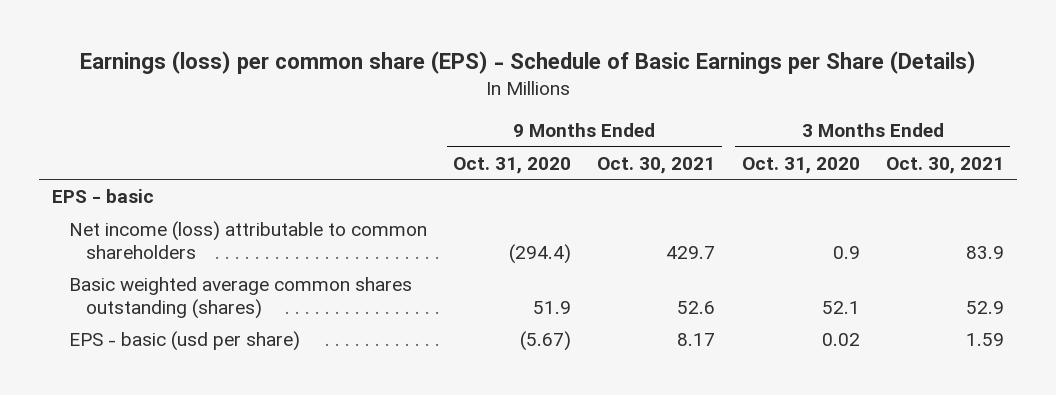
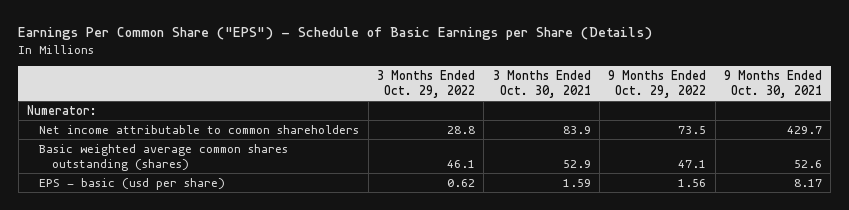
- Earnings (loss) per common share (EPS) - Schedule of Basic Earnings per Share (Details)
+ Earnings Per Common Share ("EPS") - Schedule of Basic Earnings per Share (Details)
- | 9 Months Ended Oct. 31, 2020 | 9 Months Ended Oct. 30, 2021 | 3 Months Ended Oct. 31, 2020 | 3 Months Ended Oct. 30, 2021
+ | 3 Months Ended Oct. 29, 2022 | 3 Months Ended Oct. 30, 2021 | 9 Months Ended Oct. 29, 2022 | 9 Months Ended Oct. 30, 2021
- EPS - basic
- Net income (loss) attributable to common shareholders | (294.4) | 429.7 | 0.9 | 83.9
+ Numerator:
+ Net income attributable to common shareholders | 28.8 | 83.9 | 73.5 | 429.7

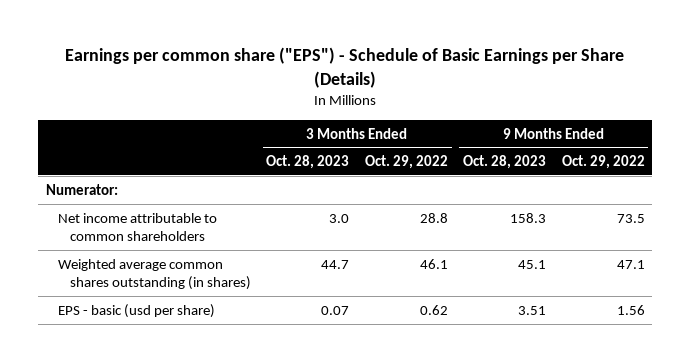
- Earnings Per Common Share ("EPS") - Schedule of Basic Earnings per Share (Details)
+ Earnings per common share ("EPS") - Schedule of Basic Earnings per Share (Details)
- | 3 Months Ended Oct. 29, 2022 | 3 Months Ended Oct. 30, 2021 | 9 Months Ended Oct. 29, 2022 | 9 Months Ended Oct. 30, 2021
+ | 3 Months Ended Oct. 28, 2023 | 3 Months Ended Oct. 29, 2022 | 9 Months Ended Oct. 28, 2023 | 9 Months Ended Oct. 29, 2022
- Basic weighted average common shares outstanding (shares) | 46.1 | 52.9 | 47.1 | 52.6
+ Weighted average common shares outstanding (in shares) | 44.7 | 46.1 | 45.1 | 47.1

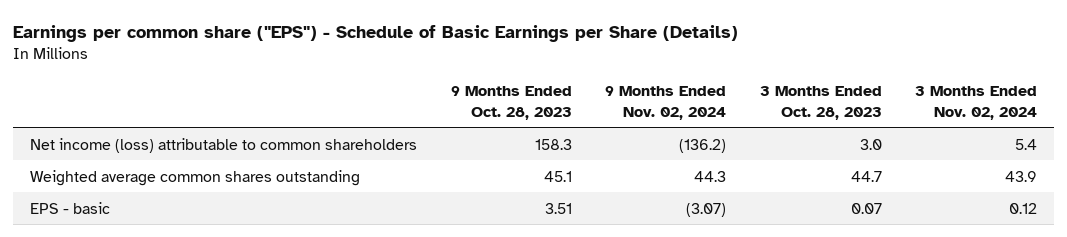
- | 3 Months Ended Oct. 28, 2023 | 3 Months Ended Oct. 29, 2022 | 9 Months Ended Oct. 28, 2023 | 9 Months Ended Oct. 29, 2022
+ | 9 Months Ended Oct. 28, 2023 | 9 Months Ended Nov. 02, 2024 | 3 Months Ended Oct. 28, 2023 | 3 Months Ended Nov. 02, 2024
- Numerator:
- Net income attributable to common shareholders | 3.0 | 28.8 | 158.3 | 73.5
- Weighted average common shares outstanding (in shares) | 44.7 | 46.1 | 45.1 | 47.1
- EPS - basic (usd per share) | 0.07 | 0.62 | 3.51 | 1.56
+ Net income (loss) attributable to common shareholders | 158.3 | (136.2) | 3.0 | 5.4
+ Weighted average common shares outstanding | 45.1 | 44.3 | 44.7 | 43.9
+ EPS - basic | 3.51 | (3.07) | 0.07 | 0.12

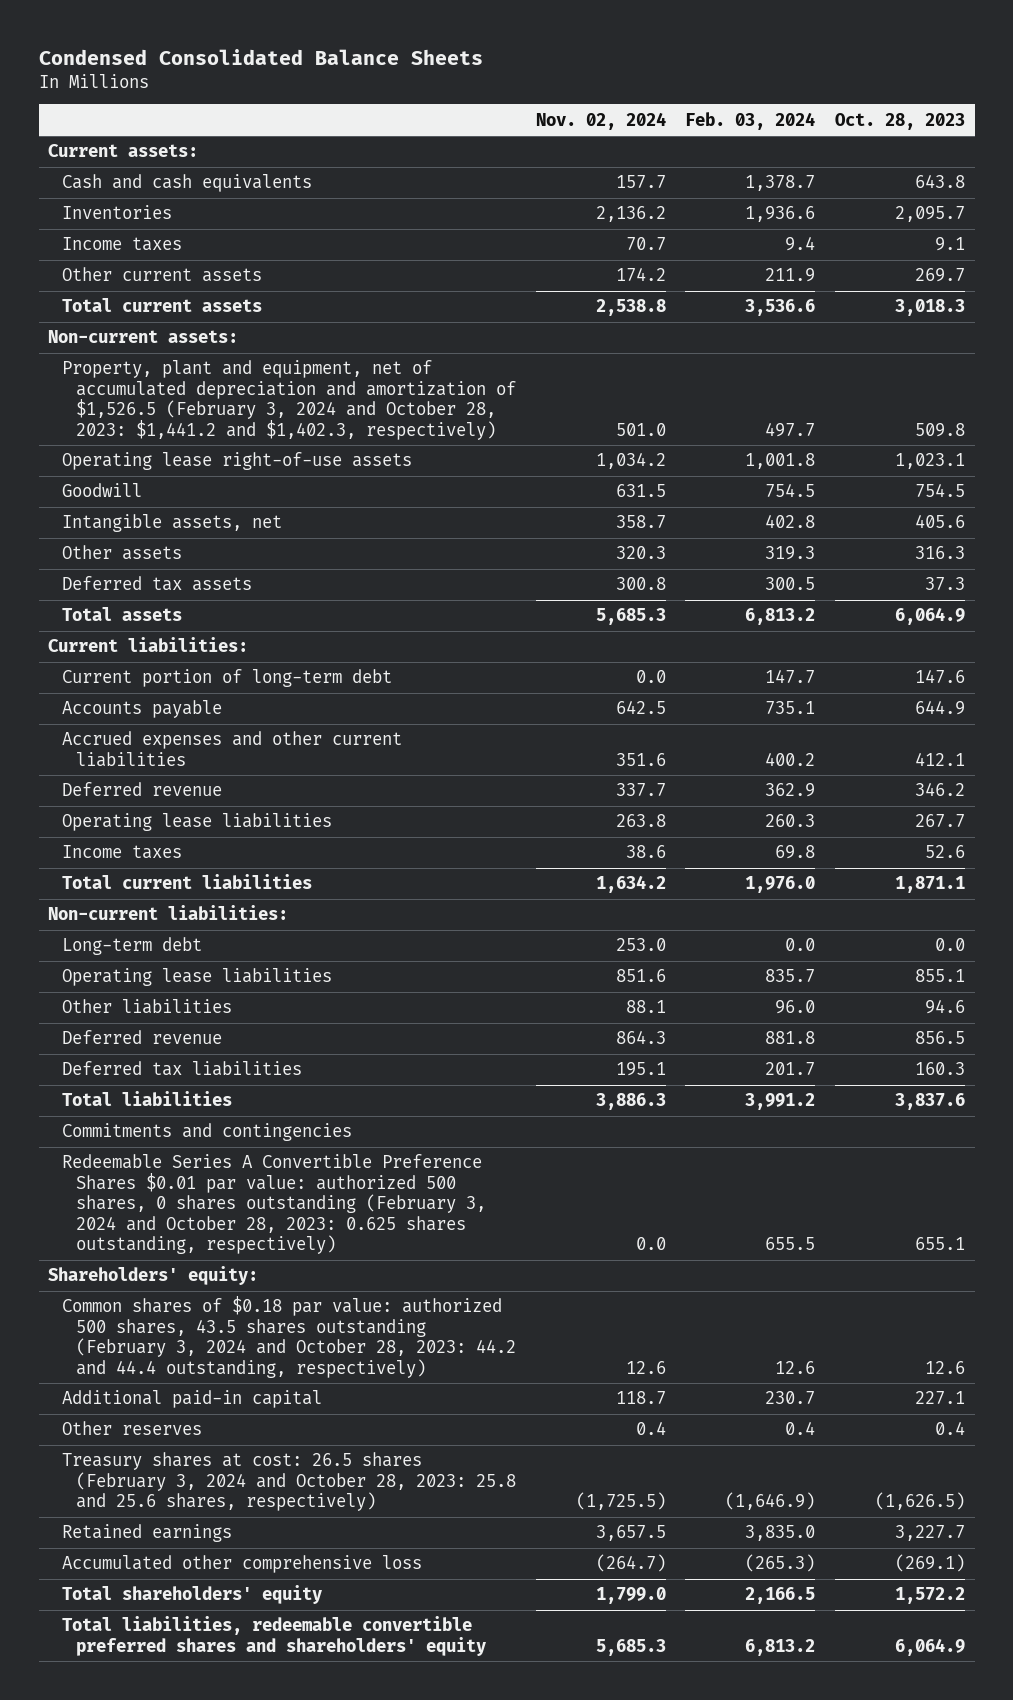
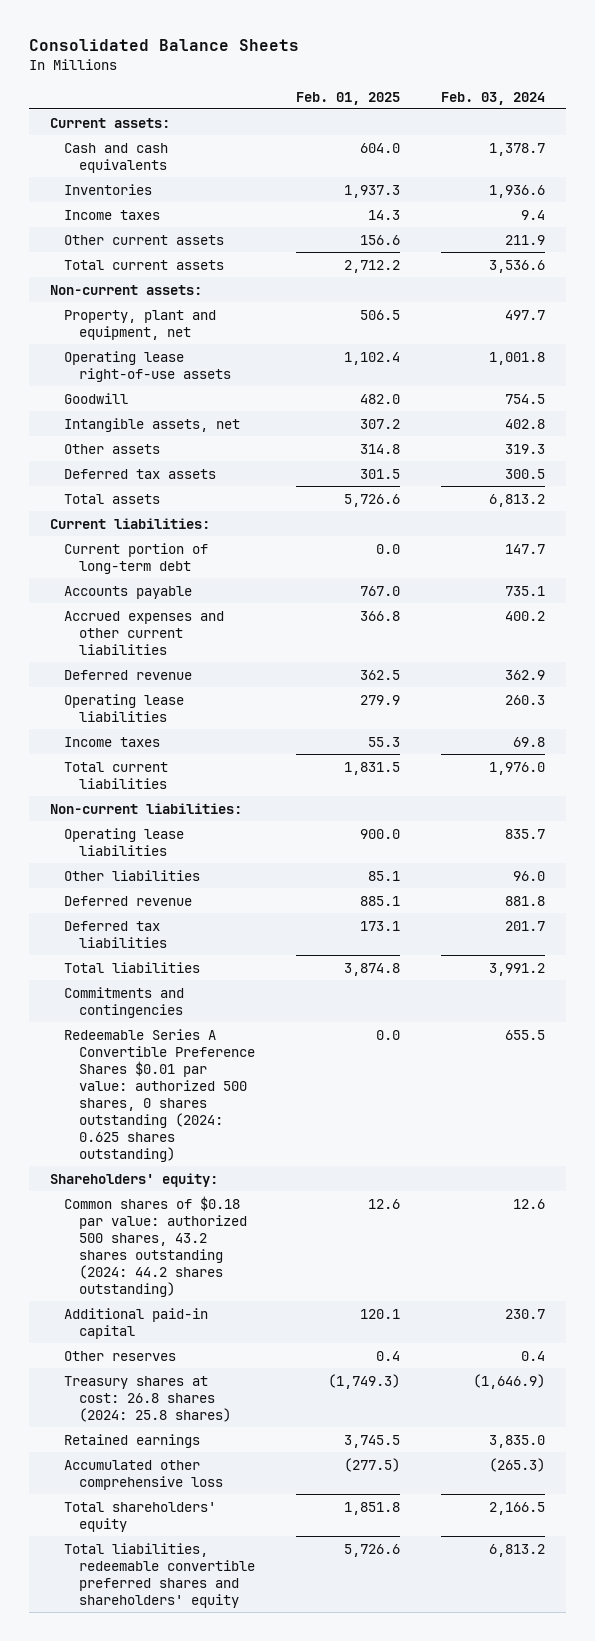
- Condensed Consolidated Balance Sheets
+ Consolidated Balance Sheets
- | Nov. 02, 2024 | Feb. 03, 2024 | Oct. 28, 2023
+ | Feb. 01, 2025 | Feb. 03, 2024
- Property, plant and equipment, net of accumulated depreciation and amortization of $1,526.5 (February 3, 2024 and October 28, 2023: $1,441.2 and $1,402.3, respectively) | 501.0 | 497.7 | 509.8
+ Property, plant and equipment, net | 506.5 | 497.7
- Long-term debt | 253.0 | 0.0 | 0.0
- Redeemable Series A Convertible Preference Shares $0.01 par value: authorized 500 shares, 0 shares outstanding (February 3, 2024 and October 28, 2023: 0.625 shares outstanding, respectively) | 0.0 | 655.5 | 655.1
+ Redeemable Series A Convertible Preference Shares $0.01 par value: authorized 500 shares, 0 shares outstanding (2024: 0.625 shares outstanding) | 0.0 | 655.5
- Common shares of $0.18 par value: authorized 500 shares, 43.5 shares outstanding (February 3, 2024 and October 28, 2023: 44.2 and 44.4 outstanding, respectively) | 12.6 | 12.6 | 12.6
+ Common shares of $0.18 par value: authorized 500 shares, 43.2 shares outstanding (2024: 44.2 shares outstanding) | 12.6 | 12.6
- Treasury shares at cost: 26.5 shares (February 3, 2024 and October 28, 2023: 25.8 and 25.6 shares, respectively) | (1,725.5) | (1,646.9) | (1,626.5)
+ Treasury shares at cost: 26.8 shares (2024: 25.8 shares) | (1,749.3) | (1,646.9)

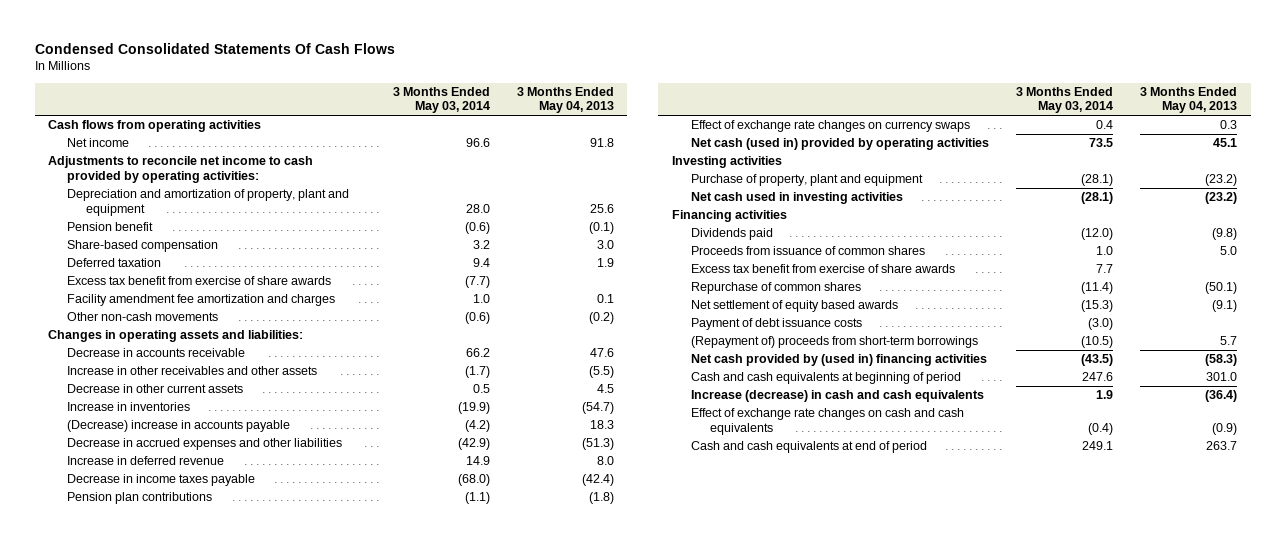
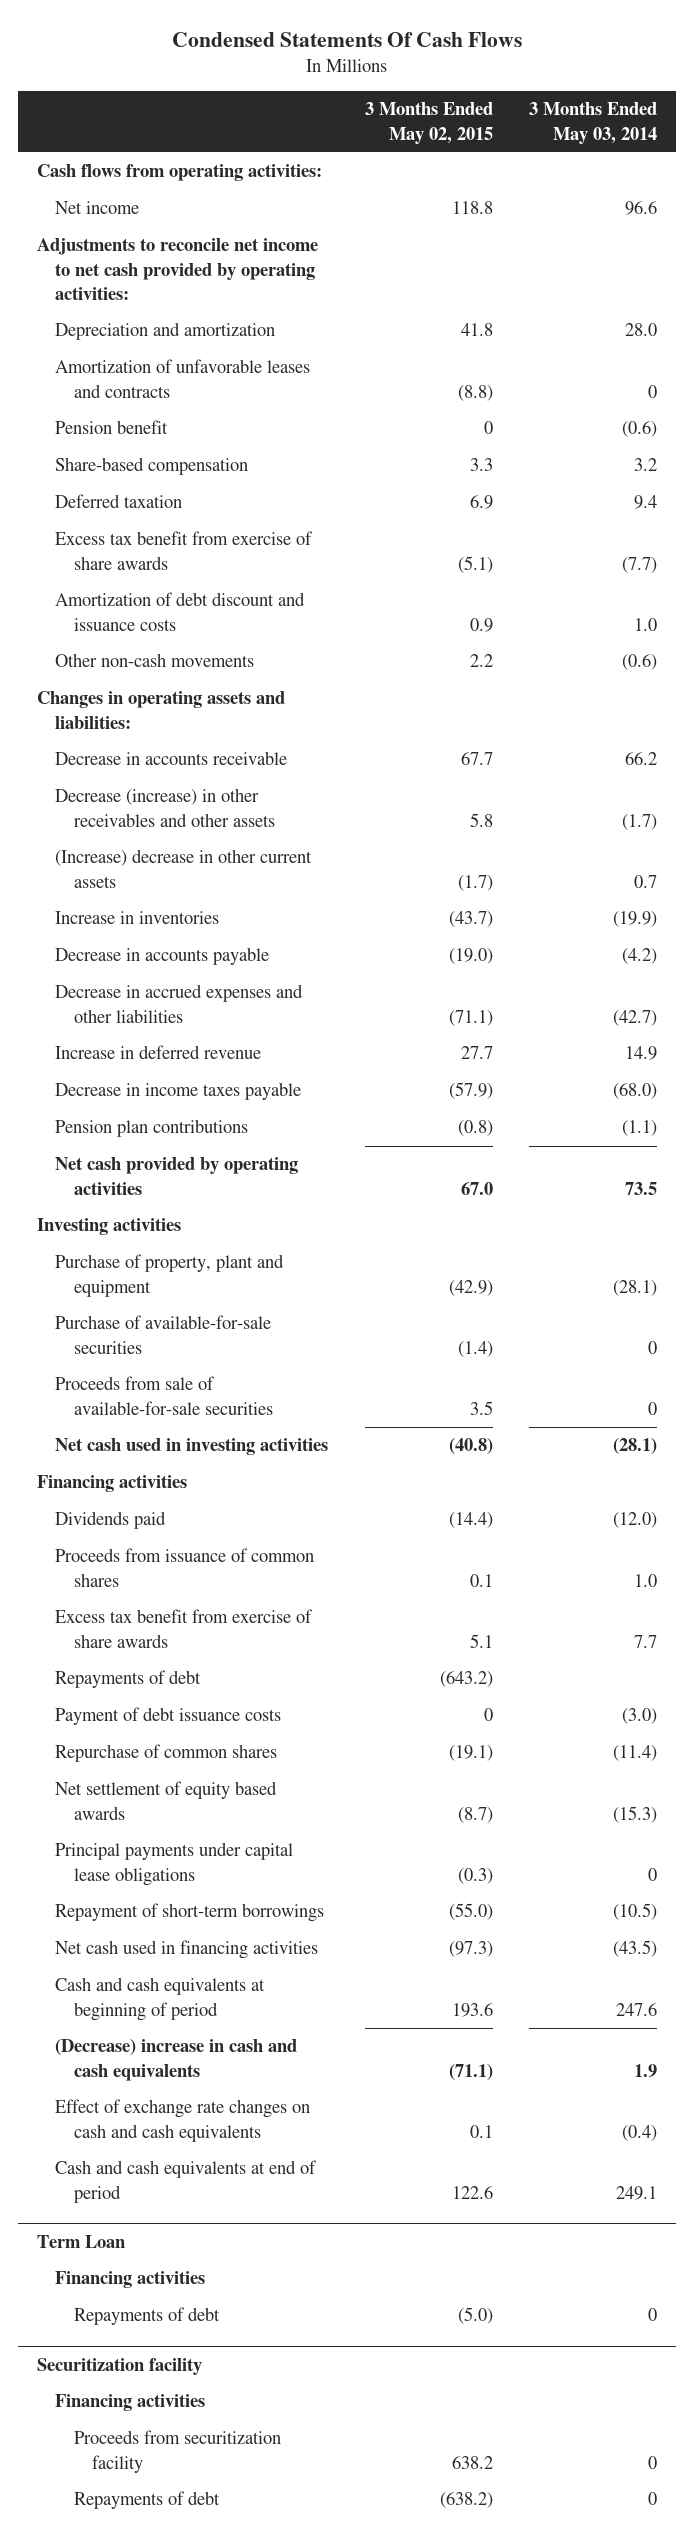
- Condensed Consolidated Statements Of Cash Flows
+ Condensed Statements Of Cash Flows
- | 3 Months Ended May 03, 2014 | 3 Months Ended May 04, 2013
+ | 3 Months Ended May 02, 2015 | 3 Months Ended May 03, 2014
- Cash flows from operating activities
+ Cash flows from operating activities:
- Adjustments to reconcile net income to cash provided by operating activities:
- Depreciation and amortization of property, plant and equipment | 28.0 | 25.6
+ Adjustments to reconcile net income to net cash provided by operating activities:
+ Depreciation and amortization | 41.8 | 28.0
+ Amortization of unfavorable leases and contracts | (8.8) | 0
- Facility amendment fee amortization and charges | 1.0 | 0.1
+ Amortization of debt discount and issuance costs | 0.9 | 1.0
- Increase in other receivables and other assets | (1.7) | (5.5)
- Decrease in other current assets | 0.5 | 4.5
+ Decrease (increase) in other receivables and other assets | 5.8 | (1.7)
+ (Increase) decrease in other current assets | (1.7) | 0.7
- (Decrease) increase in accounts payable | (4.2) | 18.3
- Decrease in accrued expenses and other liabilities | (42.9) | (51.3)
+ Decrease in accounts payable | (19.0) | (4.2)
+ Decrease in accrued expenses and other liabilities | (71.1) | (42.7)
- Effect of exchange rate changes on currency swaps | 0.4 | 0.3
- Net cash (used in) provided by operating activities | 73.5 | 45.1
+ Net cash provided by operating activities | 67.0 | 73.5
+ Purchase of available-for-sale securities | (1.4) | 0
+ Proceeds from sale of available-for-sale securities | 3.5 | 0
+ Repayments of debt | (643.2) |
moved up: Payment of debt issuance costs | 0 | (3.0)
- (Repayment of) proceeds from short-term borrowings | (10.5) | 5.7
- Net cash provided by (used in) financing activities | (43.5) | (58.3)
+ Principal payments under capital lease obligations | (0.3) | 0
+ Repayment of short-term borrowings | (55.0) | (10.5)
+ Net cash used in financing activities | (97.3) | (43.5)
- Increase (decrease) in cash and cash equivalents | 1.9 | (36.4)
+ (Decrease) increase in cash and cash equivalents | (71.1) | 1.9
+ Term Loan
+ Financing activities
+ Repayments of debt | (5.0) | 0
+ Securitization facility
+ Financing activities
+ Proceeds from securitization facility | 638.2 | 0
+ Repayments of debt | (638.2) | 0

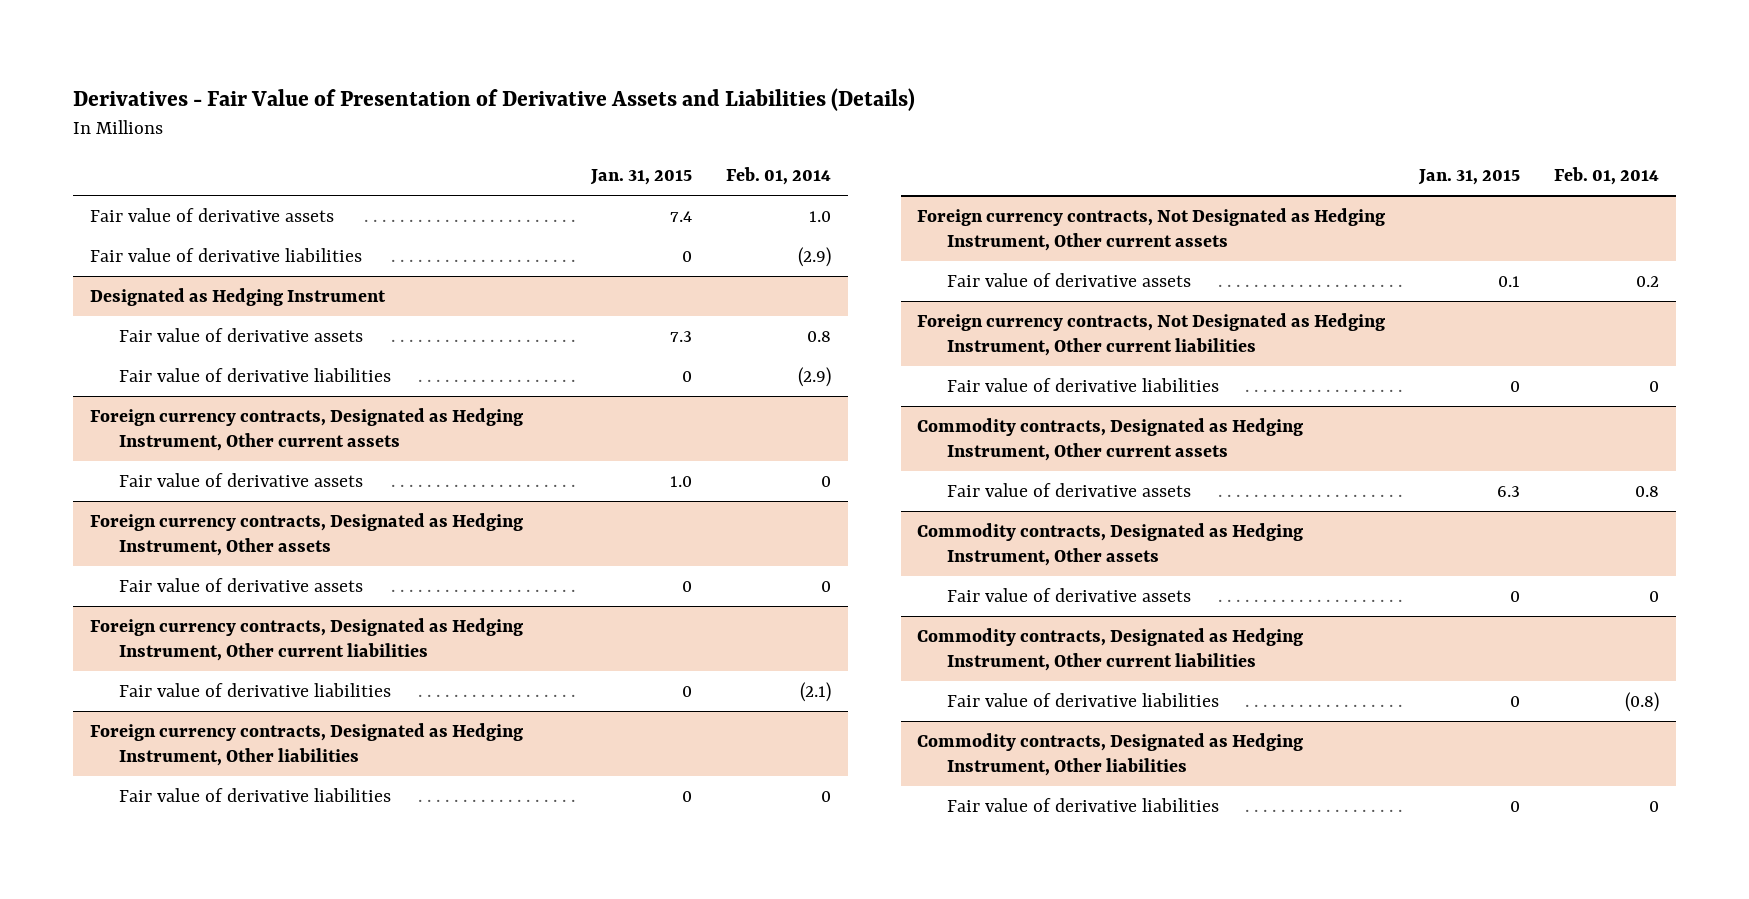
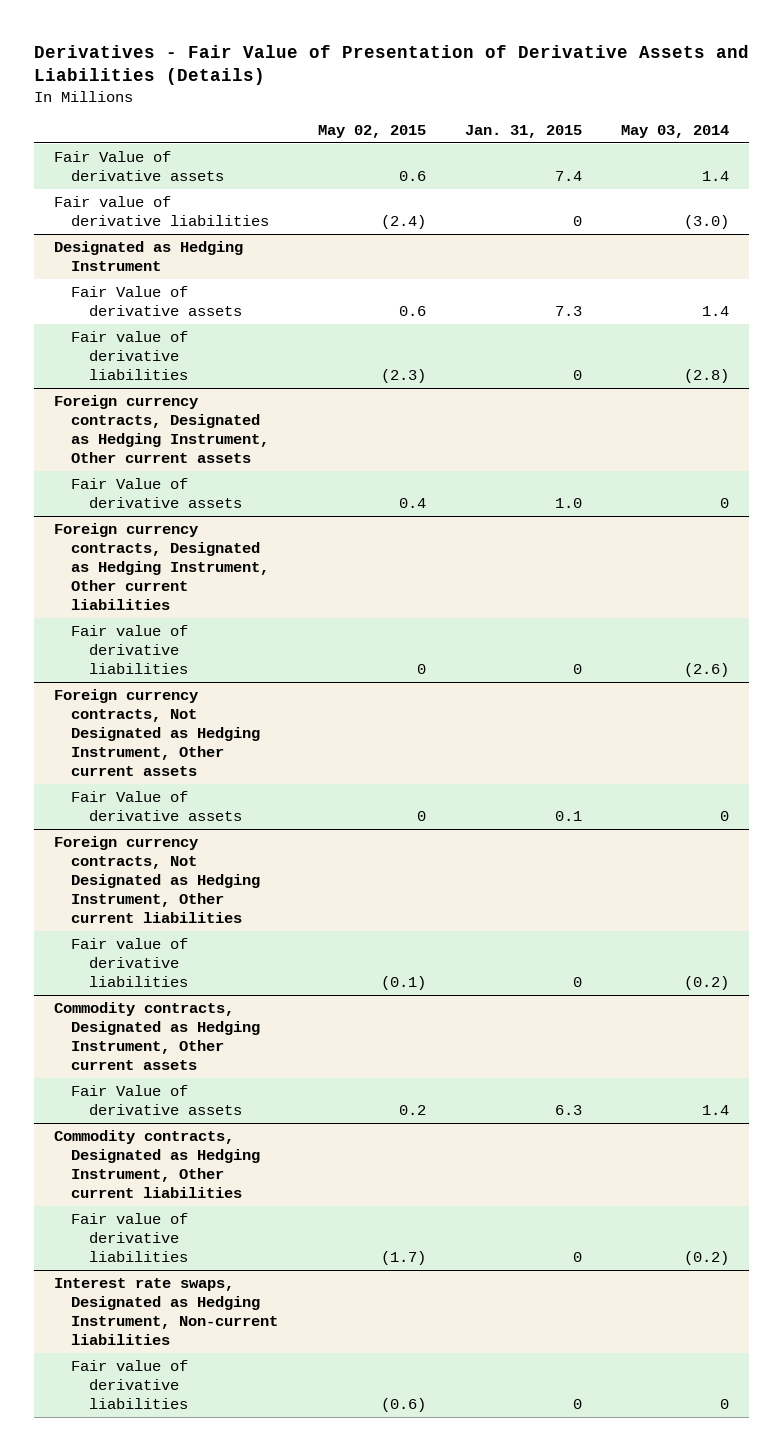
- | Jan. 31, 2015 | Feb. 01, 2014
+ | May 02, 2015 | Jan. 31, 2015 | May 03, 2014
- Fair value of derivative assets | 7.4 | 1.0
+ Fair Value of derivative assets | 0.6 | 7.4 | 1.4
@ Designated as Hedging Instrument
- Fair value of derivative assets | 7.3 | 0.8
+ Fair Value of derivative assets | 0.6 | 7.3 | 1.4
@ Foreign currency contracts, Designated as Hedging Instrument, Other current assets
- Fair value of derivative assets | 1.0 | 0
- Foreign currency contracts, Designated as Hedging Instrument, Other assets
- Fair value of derivative assets | 0 | 0
@ Foreign currency contracts, Designated as Hedging Instrument, Other current assets
+ Fair Value of derivative assets | 0.4 | 1.0 | 0
- Foreign currency contracts, Designated as Hedging Instrument, Other liabilities
- Fair value of derivative liabilities | 0 | 0
@ Foreign currency contracts, Not Designated as Hedging Instrument, Other current assets
- Fair value of derivative assets | 0.1 | 0.2
+ Fair Value of derivative assets | 0 | 0.1 | 0
@ Commodity contracts, Designated as Hedging Instrument, Other current assets
- Fair value of derivative assets | 6.3 | 0.8
- Commodity contracts, Designated as Hedging Instrument, Other assets
- Fair value of derivative assets | 0 | 0
@ Commodity contracts, Designated as Hedging Instrument, Other current assets
+ Fair Value of derivative assets | 0.2 | 6.3 | 1.4
- Commodity contracts, Designated as Hedging Instrument, Other liabilities
+ Interest rate swaps, Designated as Hedging Instrument, Non-current liabilities

